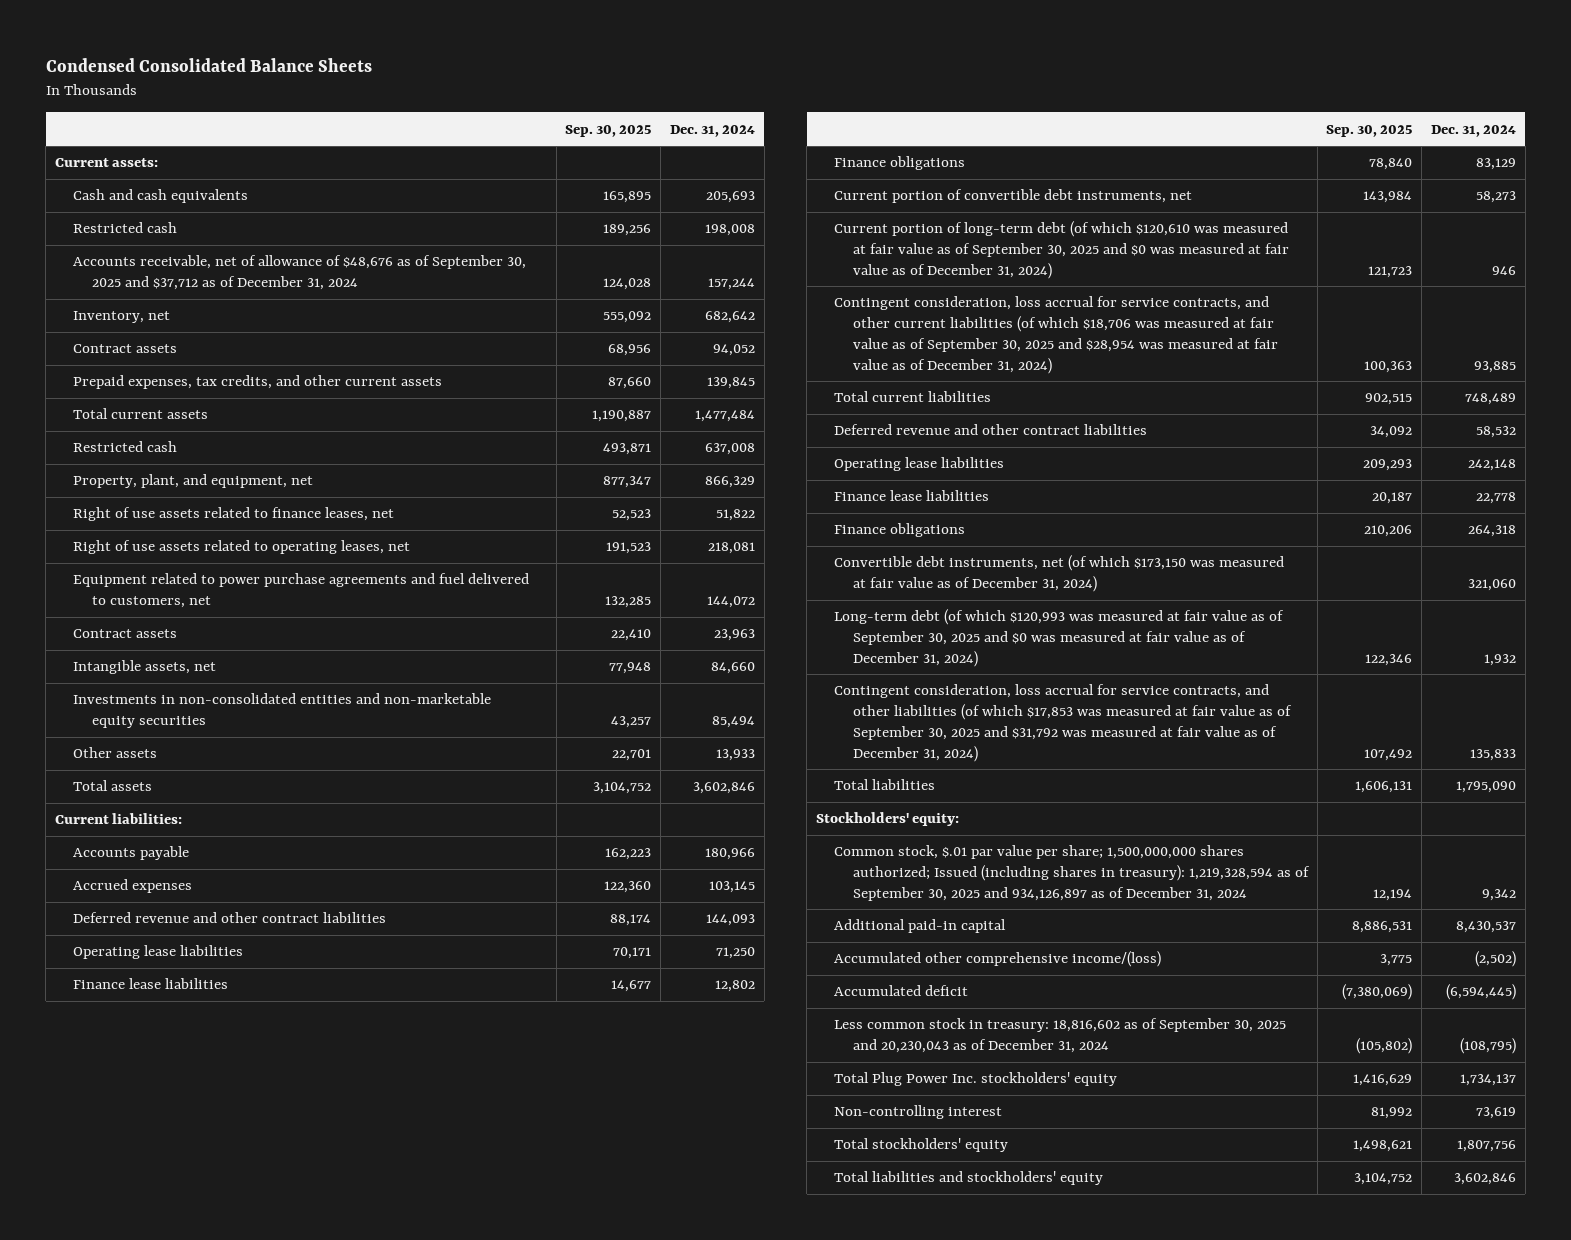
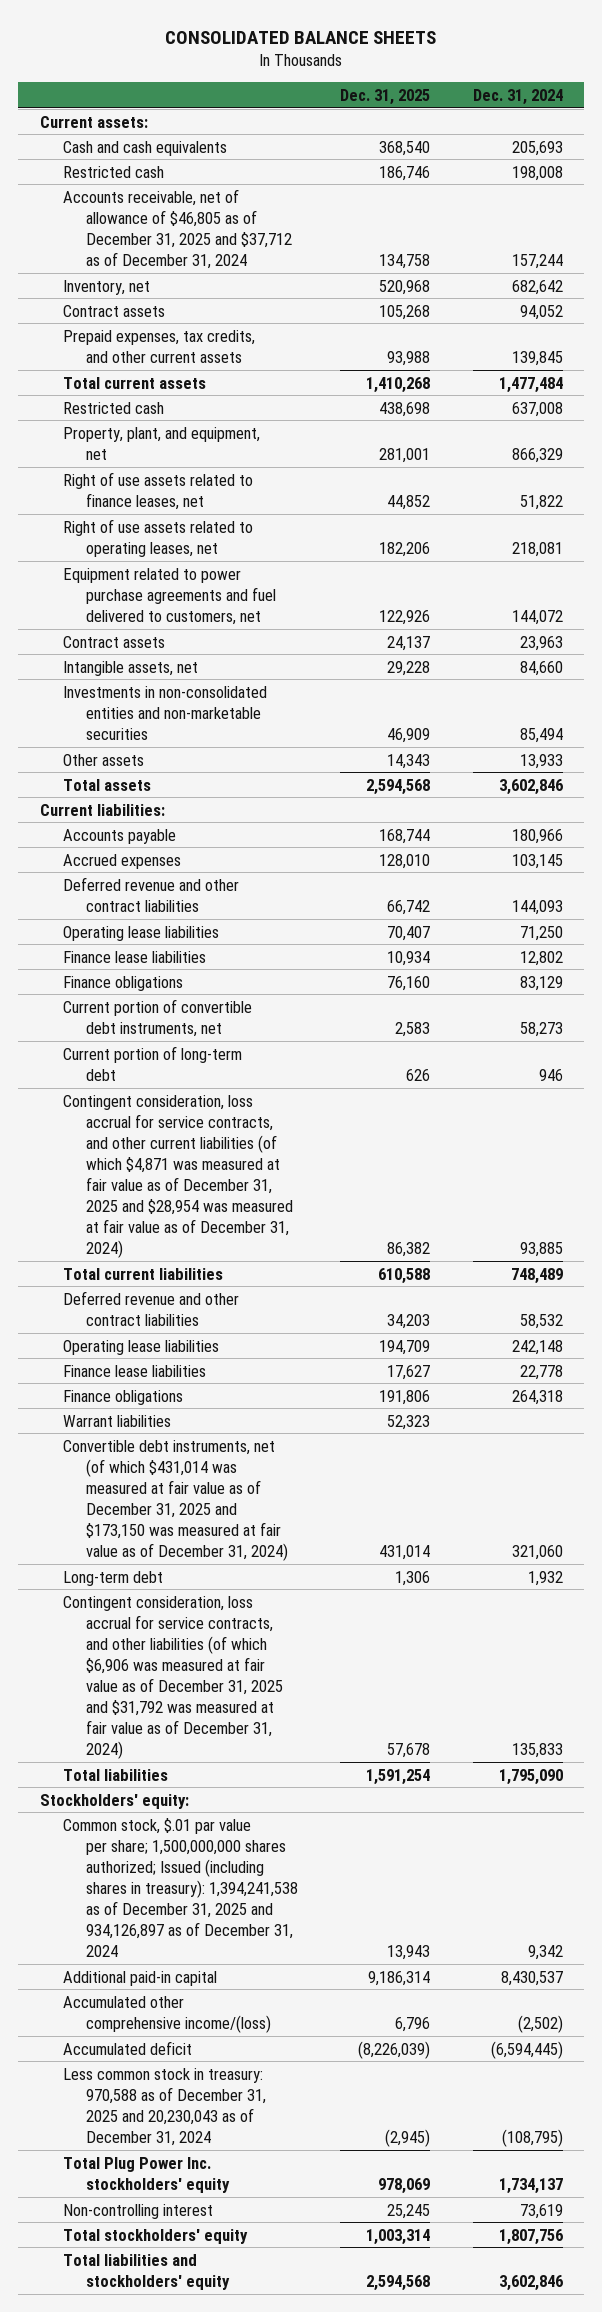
- Condensed Consolidated Balance Sheets
+ CONSOLIDATED BALANCE SHEETS
- | Sep. 30, 2025 | Dec. 31, 2024
+ | Dec. 31, 2025 | Dec. 31, 2024
- Accounts receivable, net of allowance of $48,676 as of September 30, 2025 and $37,712 as of December 31, 2024 | 124,028 | 157,244
+ Accounts receivable, net of allowance of $46,805 as of December 31, 2025 and $37,712 as of December 31, 2024 | 134,758 | 157,244
- Investments in non-consolidated entities and non-marketable equity securities | 43,257 | 85,494
+ Investments in non-consolidated entities and non-marketable securities | 46,909 | 85,494
- Current portion of long-term debt (of which $120,610 was measured at fair value as of September 30, 2025 and $0 was measured at fair value as of December 31, 2024) | 121,723 | 946
- Contingent consideration, loss accrual for service contracts, and other current liabilities (of which $18,706 was measured at fair value as of September 30, 2025 and $28,954 was measured at fair value as of December 31, 2024) | 100,363 | 93,885
+ Current portion of long-term debt | 626 | 946
+ Contingent consideration, loss accrual for service contracts, and other current liabilities (of which $4,871 was measured at fair value as of December 31, 2025 and $28,954 was measured at fair value as of December 31, 2024) | 86,382 | 93,885
- Convertible debt instruments, net (of which $173,150 was measured at fair value as of December 31, 2024) | | 321,060
- Long-term debt (of which $120,993 was measured at fair value as of September 30, 2025 and $0 was measured at fair value as of December 31, 2024) | 122,346 | 1,932
- Contingent consideration, loss accrual for service contracts, and other liabilities (of which $17,853 was measured at fair value as of September 30, 2025 and $31,792 was measured at fair value as of December 31, 2024) | 107,492 | 135,833
+ Warrant liabilities | 52,323 |
+ Convertible debt instruments, net (of which $431,014 was measured at fair value as of December 31, 2025 and $173,150 was measured at fair value as of December 31, 2024) | 431,014 | 321,060
+ Long-term debt | 1,306 | 1,932
+ Contingent consideration, loss accrual for service contracts, and other liabilities (of which $6,906 was measured at fair value as of December 31, 2025 and $31,792 was measured at fair value as of December 31, 2024) | 57,678 | 135,833
- Common stock, $.01 par value per share; 1,500,000,000 shares authorized; Issued (including shares in treasury): 1,219,328,594 as of September 30, 2025 and 934,126,897 as of December 31, 2024 | 12,194 | 9,342
+ Common stock, $.01 par value per share; 1,500,000,000 shares authorized; Issued (including shares in treasury): 1,394,241,538 as of December 31, 2025 and 934,126,897 as of December 31, 2024 | 13,943 | 9,342
- Less common stock in treasury: 18,816,602 as of September 30, 2025 and 20,230,043 as of December 31, 2024 | (105,802) | (108,795)
+ Less common stock in treasury: 970,588 as of December 31, 2025 and 20,230,043 as of December 31, 2024 | (2,945) | (108,795)

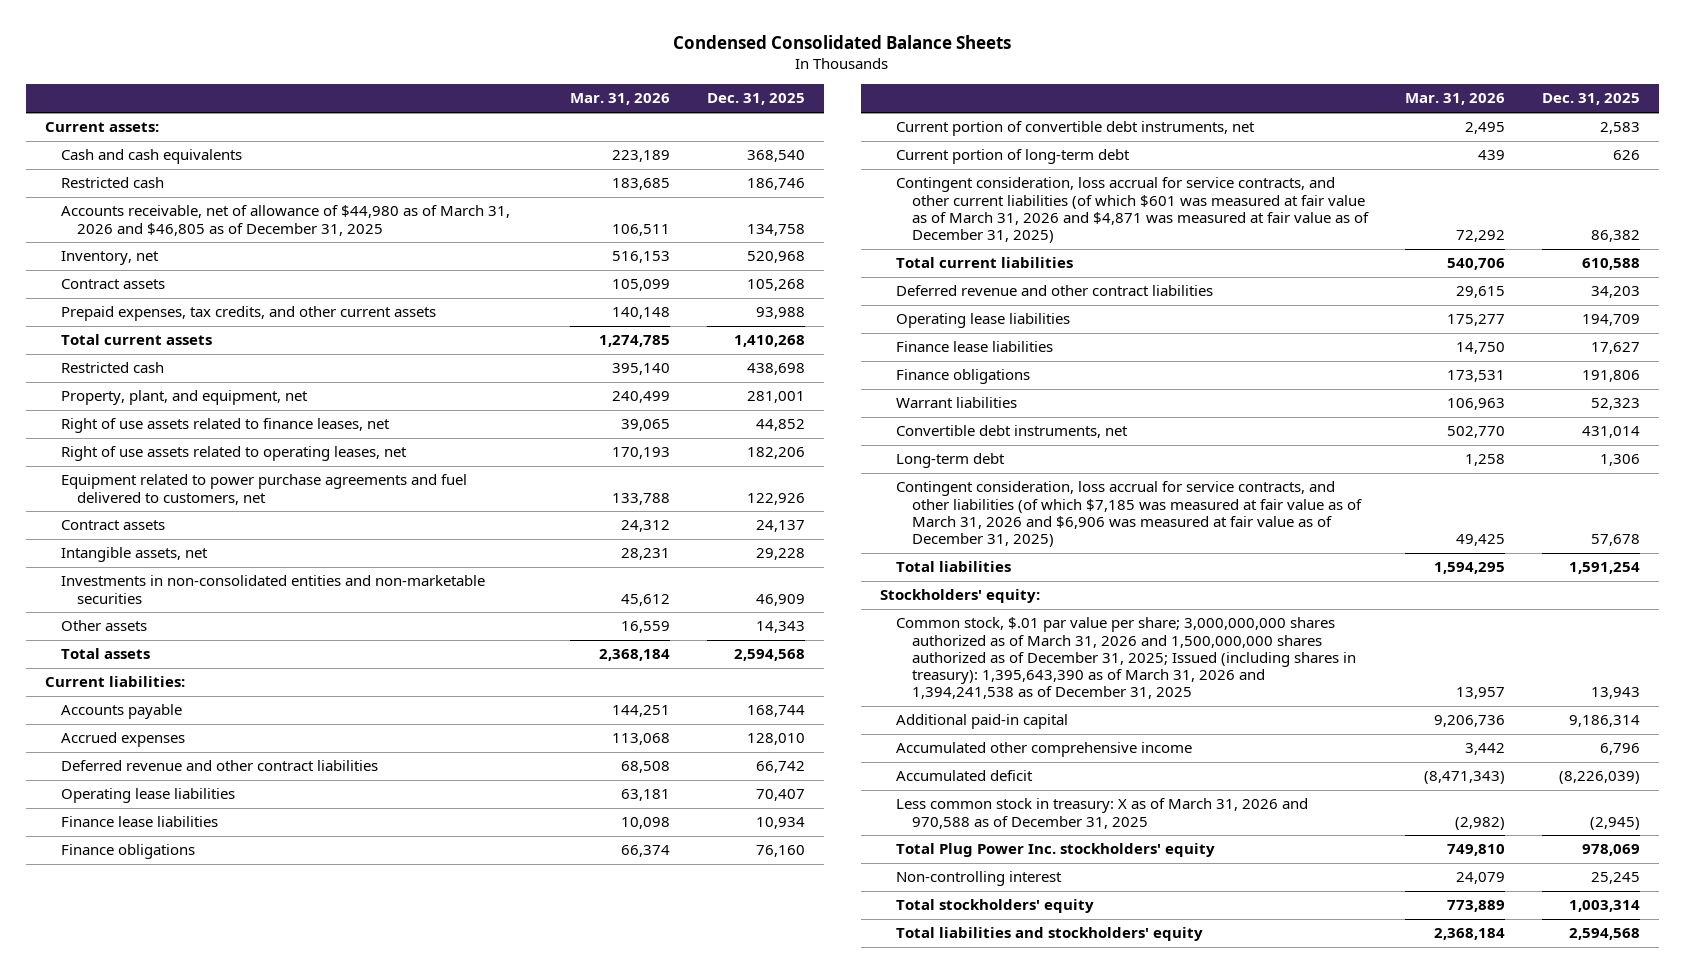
- CONSOLIDATED BALANCE SHEETS
+ Condensed Consolidated Balance Sheets
- | Dec. 31, 2025 | Dec. 31, 2024
+ | Mar. 31, 2026 | Dec. 31, 2025
- Accounts receivable, net of allowance of $46,805 as of December 31, 2025 and $37,712 as of December 31, 2024 | 134,758 | 157,244
+ Accounts receivable, net of allowance of $44,980 as of March 31, 2026 and $46,805 as of December 31, 2025 | 106,511 | 134,758
- Contingent consideration, loss accrual for service contracts, and other current liabilities (of which $4,871 was measured at fair value as of December 31, 2025 and $28,954 was measured at fair value as of December 31, 2024) | 86,382 | 93,885
+ Contingent consideration, loss accrual for service contracts, and other current liabilities (of which $601 was measured at fair value as of March 31, 2026 and $4,871 was measured at fair value as of December 31, 2025) | 72,292 | 86,382
- Convertible debt instruments, net (of which $431,014 was measured at fair value as of December 31, 2025 and $173,150 was measured at fair value as of December 31, 2024) | 431,014 | 321,060
+ Convertible debt instruments, net | 502,770 | 431,014
- Contingent consideration, loss accrual for service contracts, and other liabilities (of which $6,906 was measured at fair value as of December 31, 2025 and $31,792 was measured at fair value as of December 31, 2024) | 57,678 | 135,833
+ Contingent consideration, loss accrual for service contracts, and other liabilities (of which $7,185 was measured at fair value as of March 31, 2026 and $6,906 was measured at fair value as of December 31, 2025) | 49,425 | 57,678
- Common stock, $.01 par value per share; 1,500,000,000 shares authorized; Issued (including shares in treasury): 1,394,241,538 as of December 31, 2025 and 934,126,897 as of December 31, 2024 | 13,943 | 9,342
+ Common stock, $.01 par value per share; 3,000,000,000 shares authorized as of March 31, 2026 and 1,500,000,000 shares authorized as of December 31, 2025; Issued (including shares in treasury): 1,395,643,390 as of March 31, 2026 and 1,394,241,538 as of December 31, 2025 | 13,957 | 13,943
- Accumulated other comprehensive income/(loss) | 6,796 | (2,502)
+ Accumulated other comprehensive income | 3,442 | 6,796
- Less common stock in treasury: 970,588 as of December 31, 2025 and 20,230,043 as of December 31, 2024 | (2,945) | (108,795)
+ Less common stock in treasury: X as of March 31, 2026 and 970,588 as of December 31, 2025 | (2,982) | (2,945)

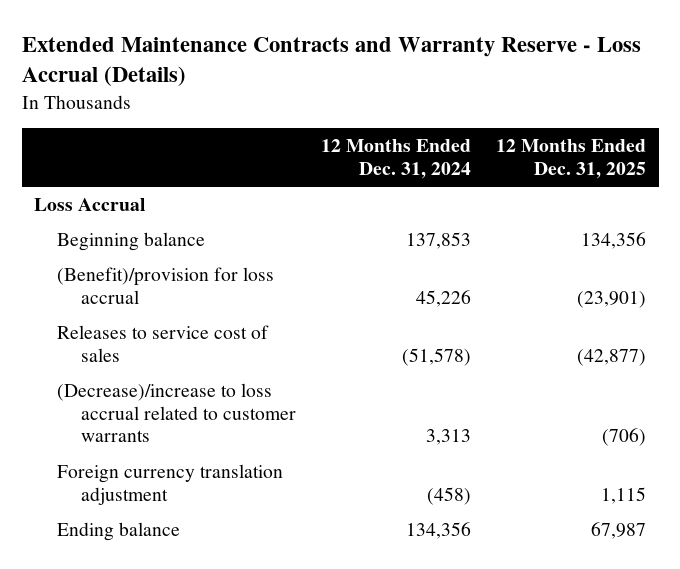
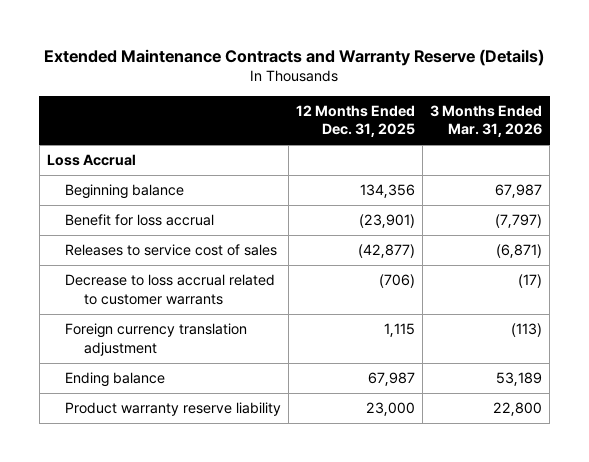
- Extended Maintenance Contracts and Warranty Reserve - Loss Accrual (Details)
+ Extended Maintenance Contracts and Warranty Reserve (Details)
- | 12 Months Ended Dec. 31, 2024 | 12 Months Ended Dec. 31, 2025
+ | 12 Months Ended Dec. 31, 2025 | 3 Months Ended Mar. 31, 2026
- (Benefit)/provision for loss accrual | 45,226 | (23,901)
+ Benefit for loss accrual | (23,901) | (7,797)
- (Decrease)/increase to loss accrual related to customer warrants | 3,313 | (706)
+ Decrease to loss accrual related to customer warrants | (706) | (17)
+ Product warranty reserve liability | 23,000 | 22,800

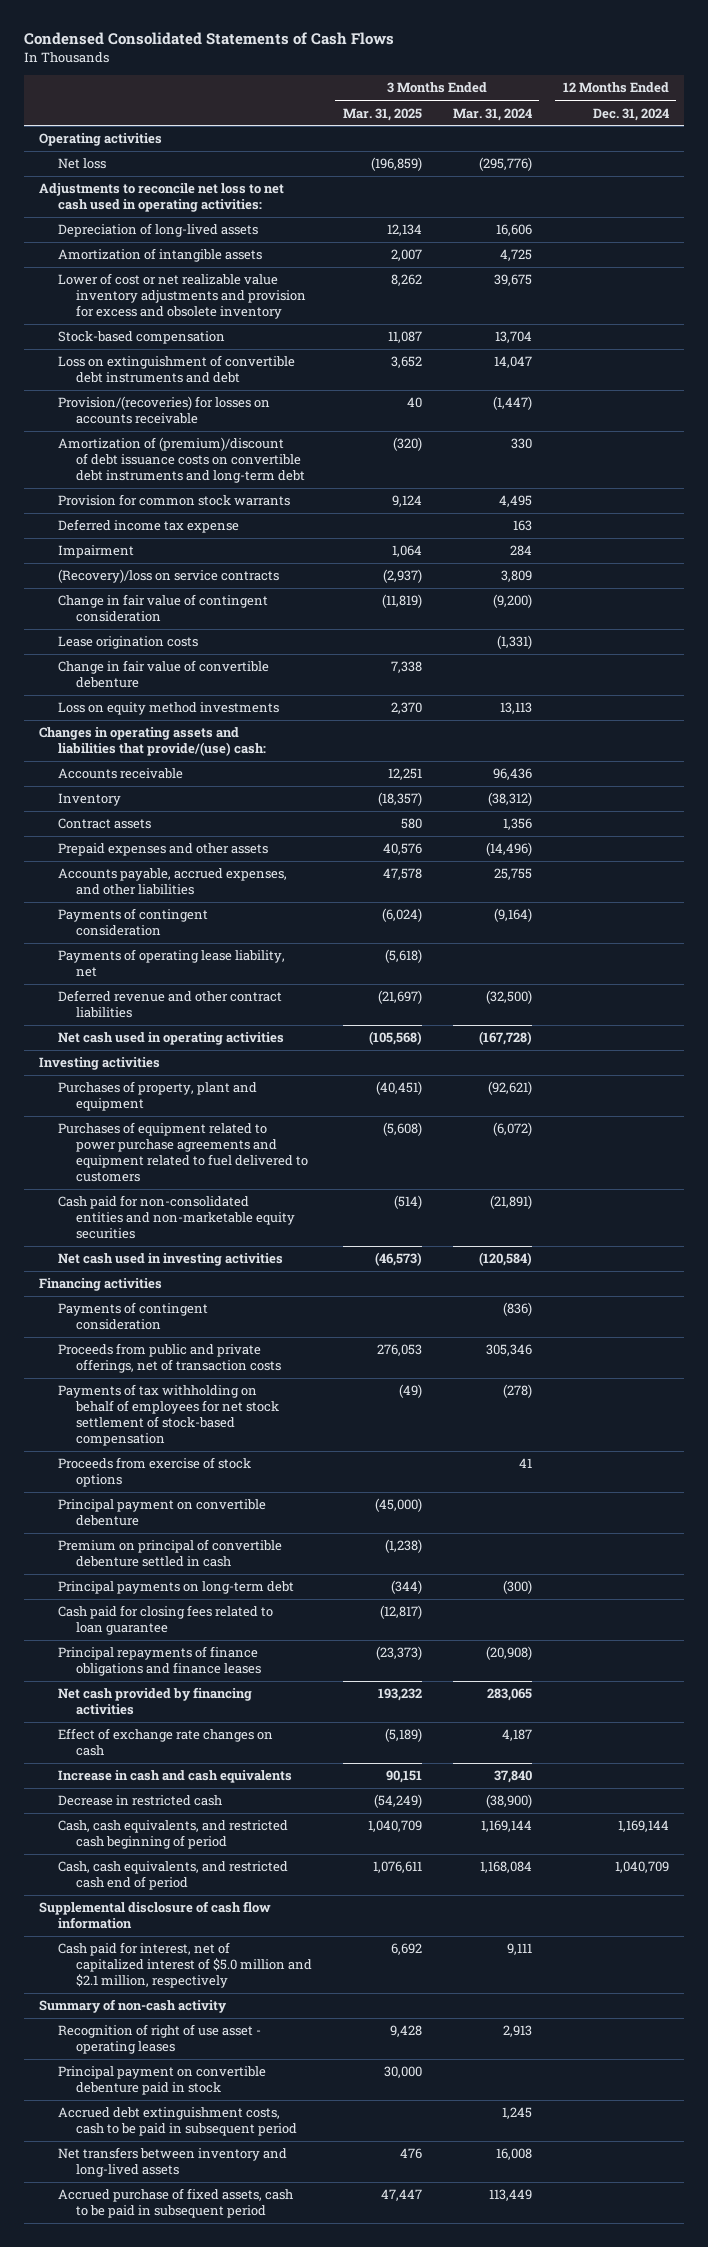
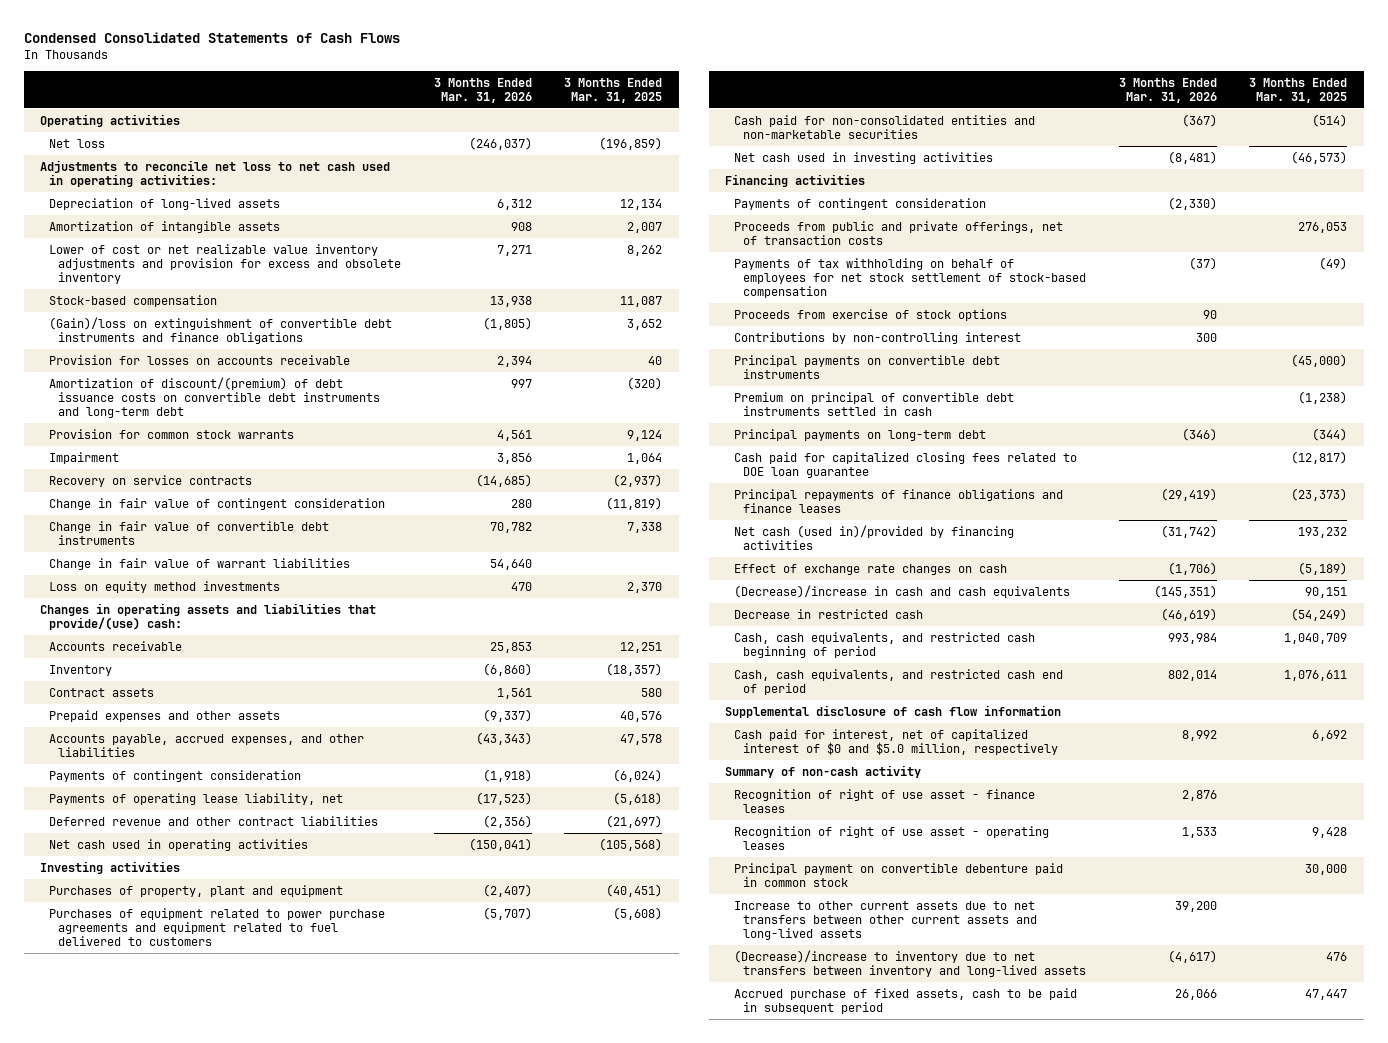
- | 3 Months Ended Mar. 31, 2025 | 3 Months Ended Mar. 31, 2024 | 12 Months Ended Dec. 31, 2024
+ | 3 Months Ended Mar. 31, 2026 | 3 Months Ended Mar. 31, 2025
- Loss on extinguishment of convertible debt instruments and debt | 3,652 | 14,047 |
- Provision/(recoveries) for losses on accounts receivable | 40 | (1,447) |
- Amortization of (premium)/discount of debt issuance costs on convertible debt instruments and long-term debt | (320) | 330 |
+ (Gain)/loss on extinguishment of convertible debt instruments and finance obligations | (1,805) | 3,652
+ Provision for losses on accounts receivable | 2,394 | 40
+ Amortization of discount/(premium) of debt issuance costs on convertible debt instruments and long-term debt | 997 | (320)
- Deferred income tax expense | | 163 |
- (Recovery)/loss on service contracts | (2,937) | 3,809 |
+ Recovery on service contracts | (14,685) | (2,937)
- Lease origination costs | | (1,331) |
- Change in fair value of convertible debenture | 7,338 | |
+ Change in fair value of convertible debt instruments | 70,782 | 7,338
+ Change in fair value of warrant liabilities | 54,640 |
- Cash paid for non-consolidated entities and non-marketable equity securities | (514) | (21,891) |
+ Cash paid for non-consolidated entities and non-marketable securities | (367) | (514)
- Principal payment on convertible debenture | (45,000) | |
- Premium on principal of convertible debenture settled in cash | (1,238) | |
+ Contributions by non-controlling interest | 300 |
+ Principal payments on convertible debt instruments | | (45,000)
+ Premium on principal of convertible debt instruments settled in cash | | (1,238)
- Cash paid for closing fees related to loan guarantee | (12,817) | |
+ Cash paid for capitalized closing fees related to DOE loan guarantee | | (12,817)
- Net cash provided by financing activities | 193,232 | 283,065 |
+ Net cash (used in)/provided by financing activities | (31,742) | 193,232
- Increase in cash and cash equivalents | 90,151 | 37,840 |
+ (Decrease)/increase in cash and cash equivalents | (145,351) | 90,151
- Cash paid for interest, net of capitalized interest of $5.0 million and $2.1 million, respectively | 6,692 | 9,111 |
+ Cash paid for interest, net of capitalized interest of $0 and $5.0 million, respectively | 8,992 | 6,692
+ Recognition of right of use asset - finance leases | 2,876 |
- Principal payment on convertible debenture paid in stock | 30,000 | |
- Accrued debt extinguishment costs, cash to be paid in subsequent period | | 1,245 |
- Net transfers between inventory and long-lived assets | 476 | 16,008 |
+ Principal payment on convertible debenture paid in common stock | | 30,000
+ Increase to other current assets due to net transfers between other current assets and long-lived assets | 39,200 |
+ (Decrease)/increase to inventory due to net transfers between inventory and long-lived assets | (4,617) | 476

